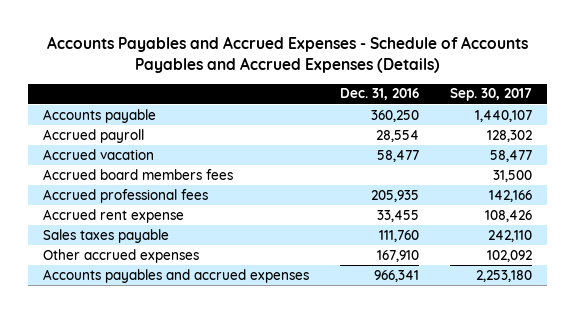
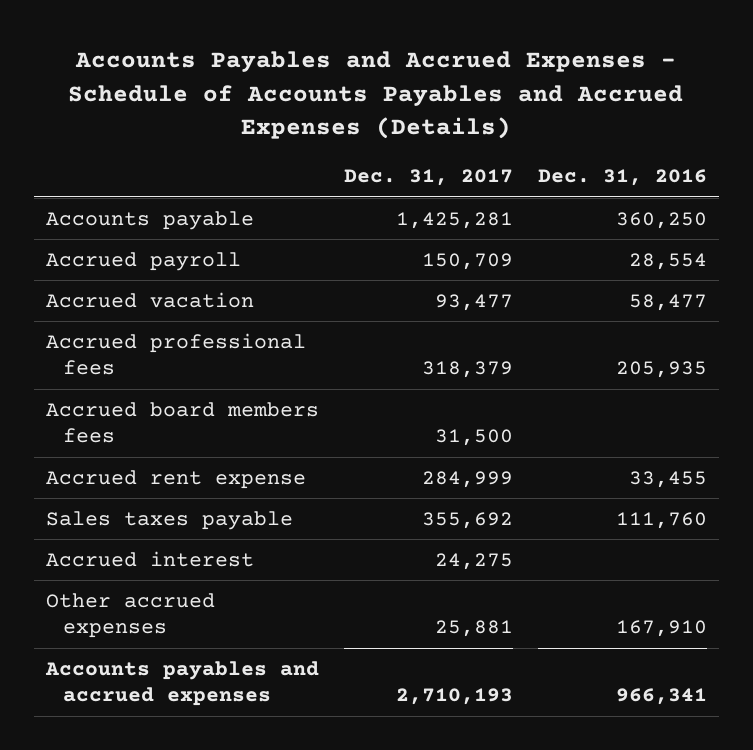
- | Dec. 31, 2016 | Sep. 30, 2017
+ | Dec. 31, 2017 | Dec. 31, 2016
moved down: Accrued board members fees | 31,500 |
+ Accrued interest | 24,275 |

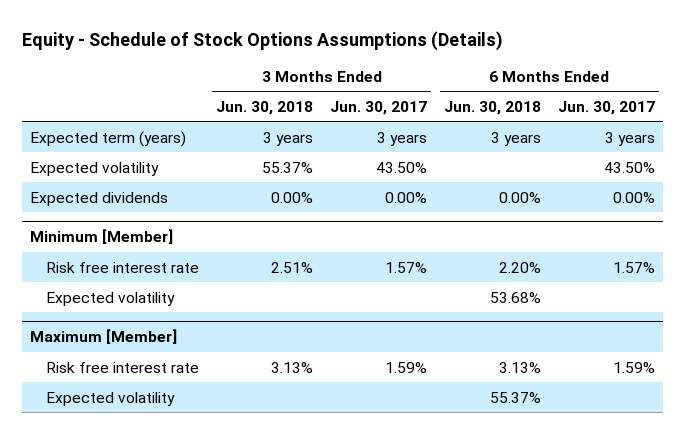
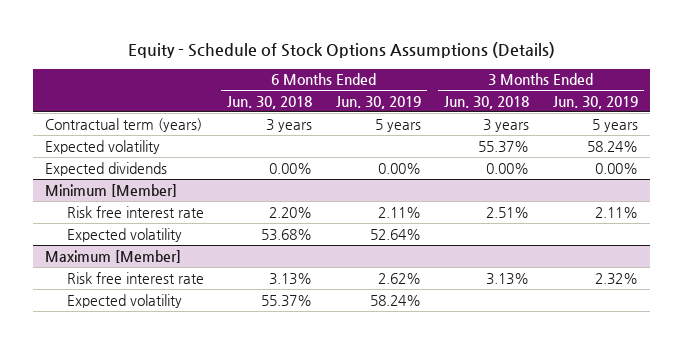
- | 3 Months Ended Jun. 30, 2018 | 3 Months Ended Jun. 30, 2017 | 6 Months Ended Jun. 30, 2018 | 6 Months Ended Jun. 30, 2017
+ | 6 Months Ended Jun. 30, 2018 | 6 Months Ended Jun. 30, 2019 | 3 Months Ended Jun. 30, 2018 | 3 Months Ended Jun. 30, 2019
- Expected term (years) | 3 years | 3 years | 3 years | 3 years
+ Contractual term (years) | 3 years | 5 years | 3 years | 5 years

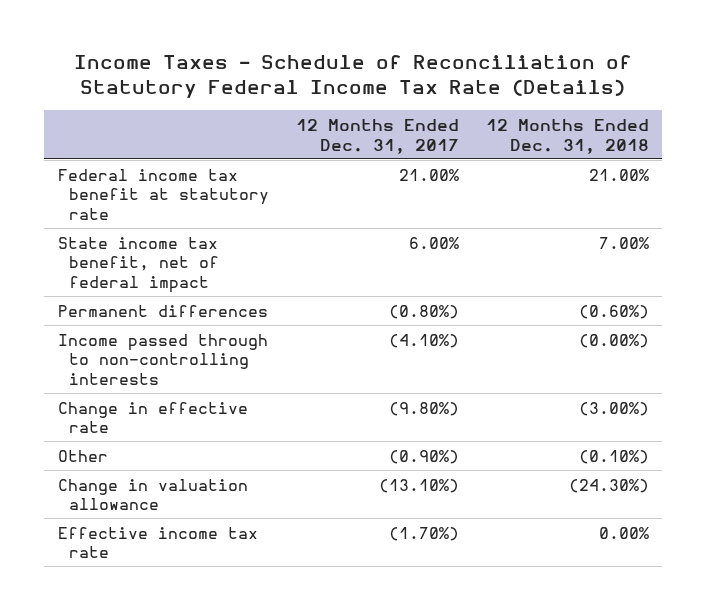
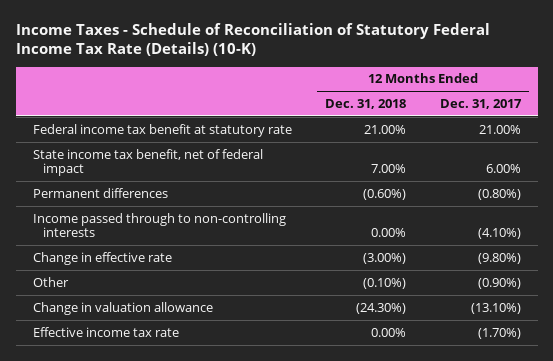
- Income Taxes - Schedule of Reconciliation of Statutory Federal Income Tax Rate (Details)
+ Income Taxes - Schedule of Reconciliation of Statutory Federal Income Tax Rate (Details) (10-K)
- | 12 Months Ended Dec. 31, 2017 | 12 Months Ended Dec. 31, 2018
+ | 12 Months Ended Dec. 31, 2018 | 12 Months Ended Dec. 31, 2017
- Income passed through to non-controlling interests | (4.10%) | (0.00%)
+ Income passed through to non-controlling interests | 0.00% | (4.10%)

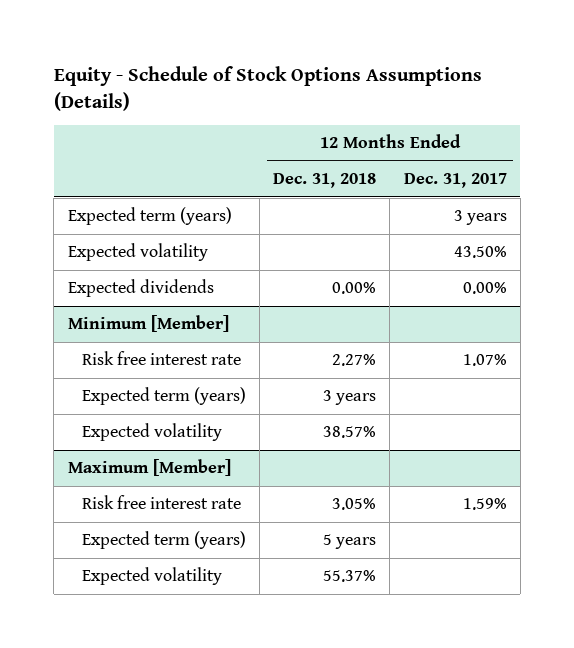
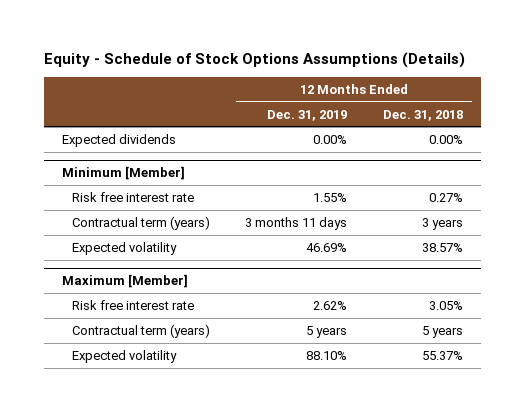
- | 12 Months Ended Dec. 31, 2018 | 12 Months Ended Dec. 31, 2017
+ | 12 Months Ended Dec. 31, 2019 | 12 Months Ended Dec. 31, 2018
- Expected term (years) | | 3 years
- Expected volatility | | 43.50%
@ Minimum [Member]
- Risk free interest rate | 2.27% | 1.07%
- Expected term (years) | 3 years |
+ Risk free interest rate | 1.55% | 0.27%
+ Contractual term (years) | 3 months 11 days | 3 years
@ Maximum [Member]
- Expected term (years) | 5 years |
+ Contractual term (years) | 5 years | 5 years

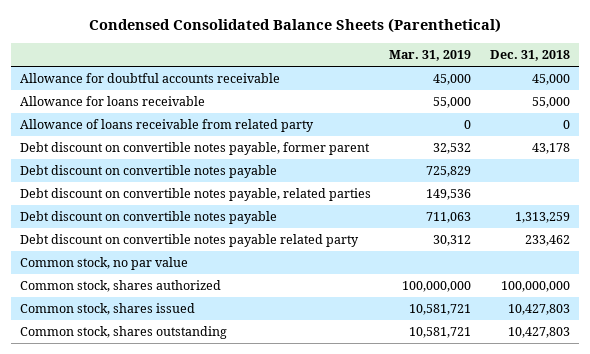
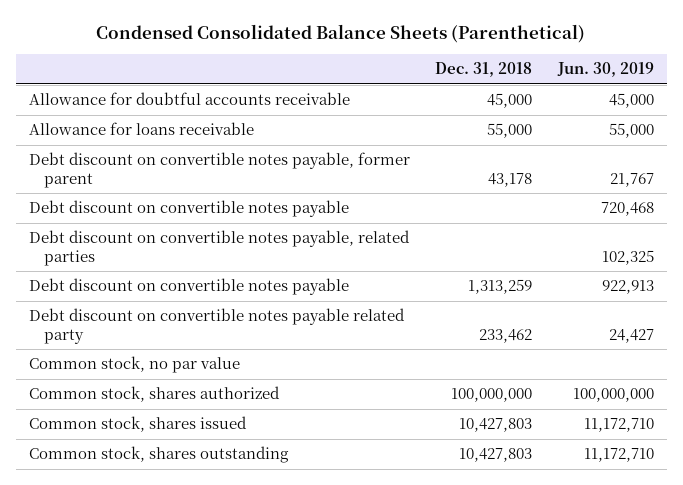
- | Mar. 31, 2019 | Dec. 31, 2018
+ | Dec. 31, 2018 | Jun. 30, 2019
- Allowance of loans receivable from related party | 0 | 0

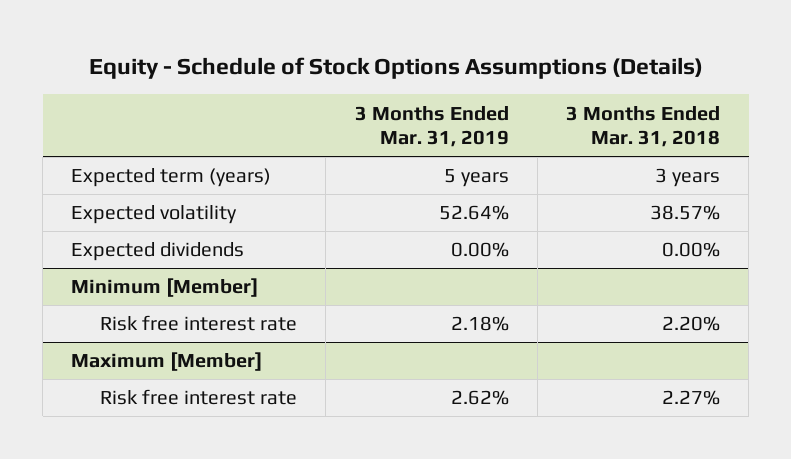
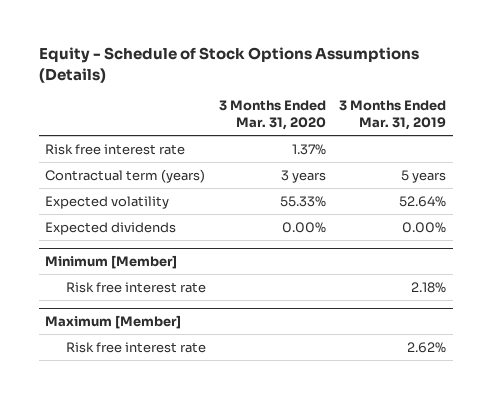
- | 3 Months Ended Mar. 31, 2019 | 3 Months Ended Mar. 31, 2018
+ | 3 Months Ended Mar. 31, 2020 | 3 Months Ended Mar. 31, 2019
- Expected term (years) | 5 years | 3 years
+ Risk free interest rate | 1.37% |
+ Contractual term (years) | 3 years | 5 years

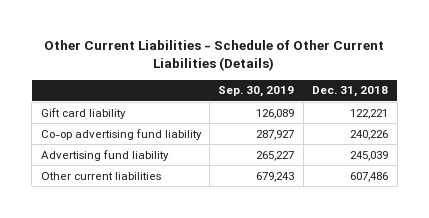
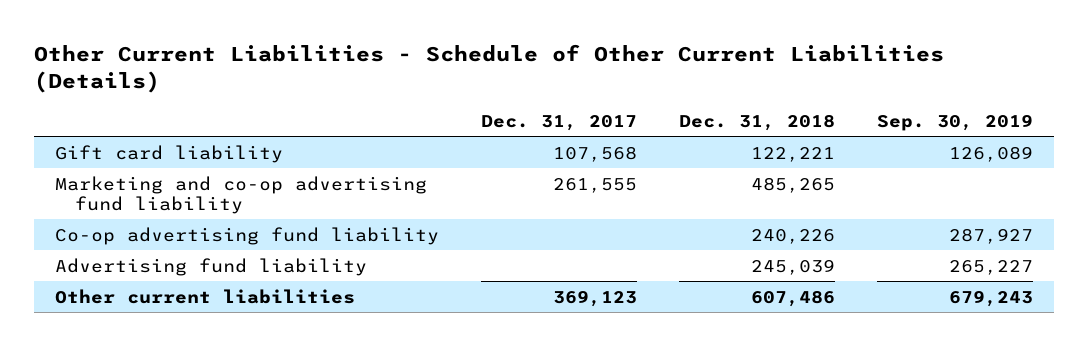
- | Sep. 30, 2019 | Dec. 31, 2018
+ | Dec. 31, 2017 | Dec. 31, 2018 | Sep. 30, 2019
+ Marketing and co-op advertising fund liability | 261,555 | 485,265 |

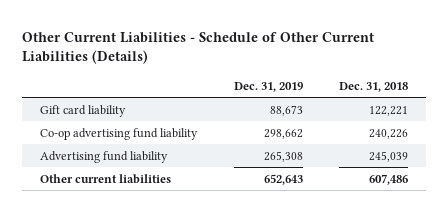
- | Dec. 31, 2017 | Dec. 31, 2018 | Sep. 30, 2019
+ | Dec. 31, 2019 | Dec. 31, 2018
- Marketing and co-op advertising fund liability | 261,555 | 485,265 |

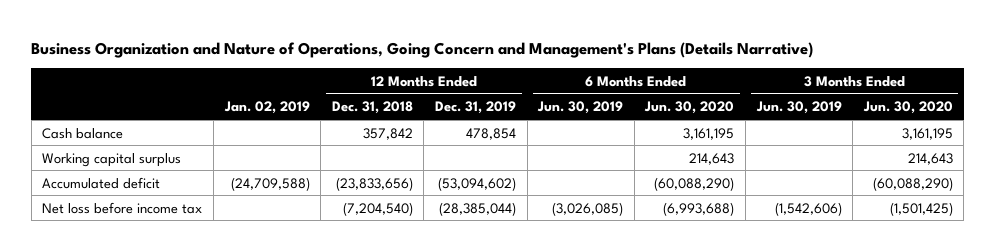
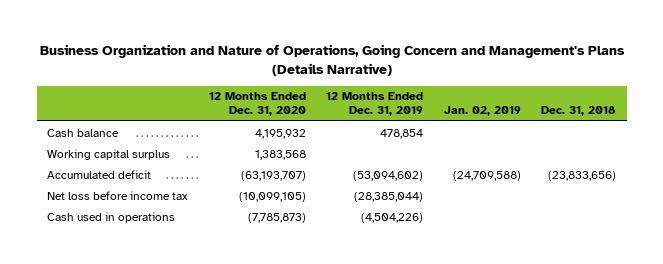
- | Jan. 02, 2019 | 12 Months Ended Dec. 31, 2018 | 12 Months Ended Dec. 31, 2019 | 6 Months Ended Jun. 30, 2019 | 6 Months Ended Jun. 30, 2020 | 3 Months Ended Jun. 30, 2019 | 3 Months Ended Jun. 30, 2020
+ | 12 Months Ended Dec. 31, 2020 | 12 Months Ended Dec. 31, 2019 | Jan. 02, 2019 | Dec. 31, 2018
+ Cash used in operations | (7,785,873) | (4,504,226) | |

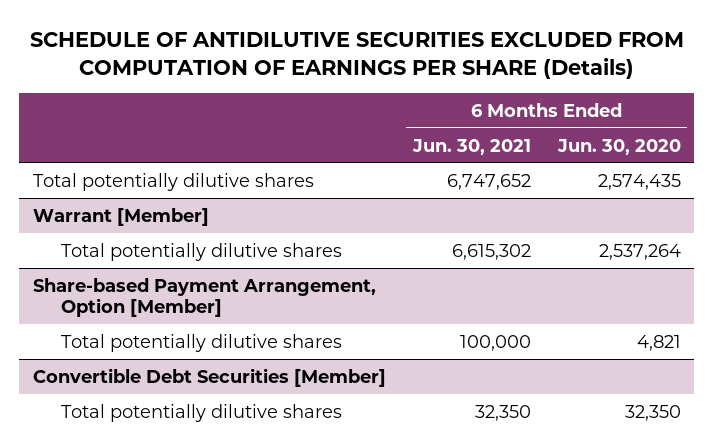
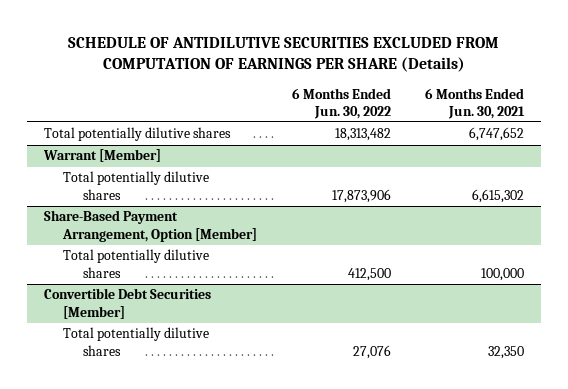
- | 6 Months Ended Jun. 30, 2021 | 6 Months Ended Jun. 30, 2020
+ | 6 Months Ended Jun. 30, 2022 | 6 Months Ended Jun. 30, 2021
- Share-based Payment Arrangement, Option [Member]
+ Share-Based Payment Arrangement, Option [Member]

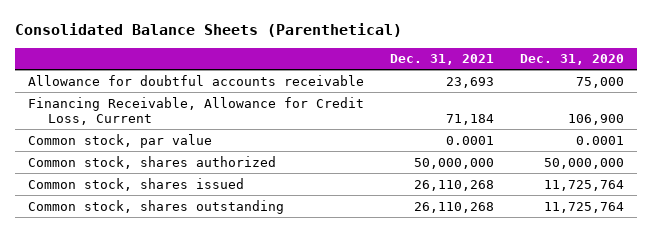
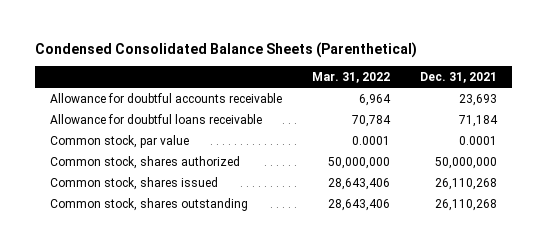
- Consolidated Balance Sheets (Parenthetical)
+ Condensed Consolidated Balance Sheets (Parenthetical)
- | Dec. 31, 2021 | Dec. 31, 2020
+ | Mar. 31, 2022 | Dec. 31, 2021
- Financing Receivable, Allowance for Credit Loss, Current | 71,184 | 106,900
+ Allowance for doubtful loans receivable | 70,784 | 71,184

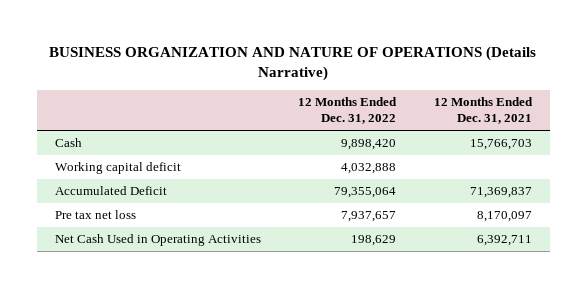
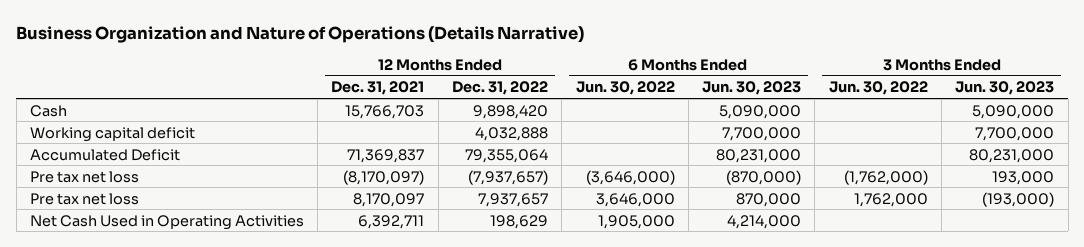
- BUSINESS ORGANIZATION AND NATURE OF OPERATIONS (Details Narrative)
+ Business Organization and Nature of Operations (Details Narrative)
- | 12 Months Ended Dec. 31, 2022 | 12 Months Ended Dec. 31, 2021
+ | 12 Months Ended Dec. 31, 2021 | 12 Months Ended Dec. 31, 2022 | 6 Months Ended Jun. 30, 2022 | 6 Months Ended Jun. 30, 2023 | 3 Months Ended Jun. 30, 2022 | 3 Months Ended Jun. 30, 2023
+ Pre tax net loss | (8,170,097) | (7,937,657) | (3,646,000) | (870,000) | (1,762,000) | 193,000

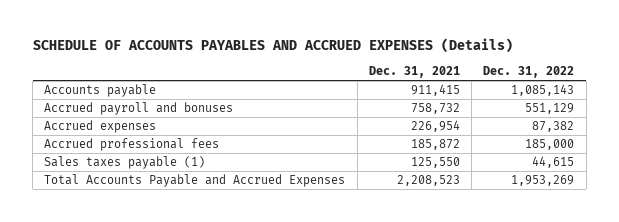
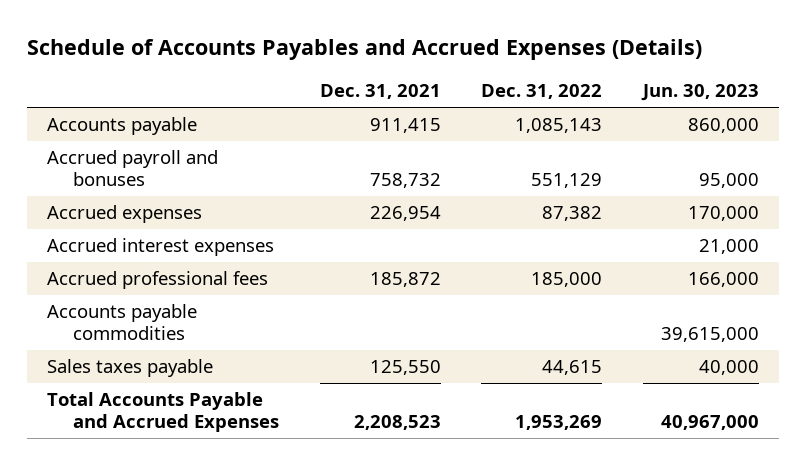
- SCHEDULE OF ACCOUNTS PAYABLES AND ACCRUED EXPENSES (Details)
+ Schedule of Accounts Payables and Accrued Expenses (Details)
- | Dec. 31, 2021 | Dec. 31, 2022
+ | Dec. 31, 2021 | Dec. 31, 2022 | Jun. 30, 2023
+ Accrued interest expenses | | | 21,000
- Sales taxes payable (1) | 125,550 | 44,615
+ Accounts payable commodities | | | 39,615,000
+ Sales taxes payable | 125,550 | 44,615 | 40,000

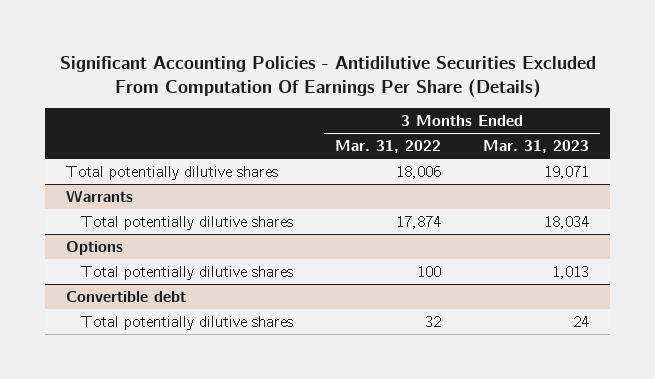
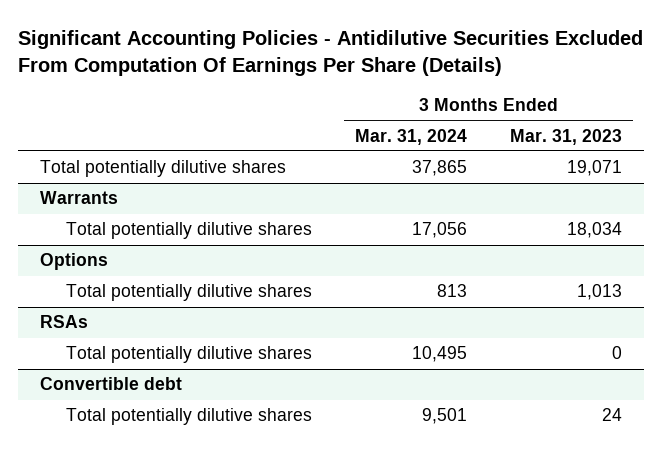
- | 3 Months Ended Mar. 31, 2022 | 3 Months Ended Mar. 31, 2023
+ | 3 Months Ended Mar. 31, 2024 | 3 Months Ended Mar. 31, 2023
+ RSAs
+ Total potentially dilutive shares | 10,495 | 0

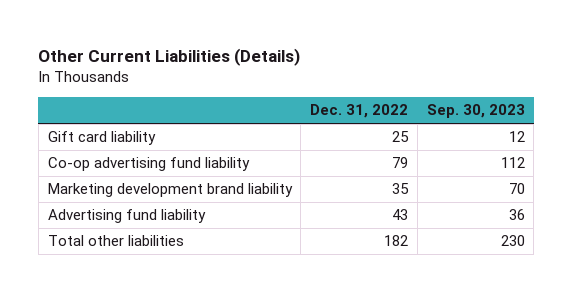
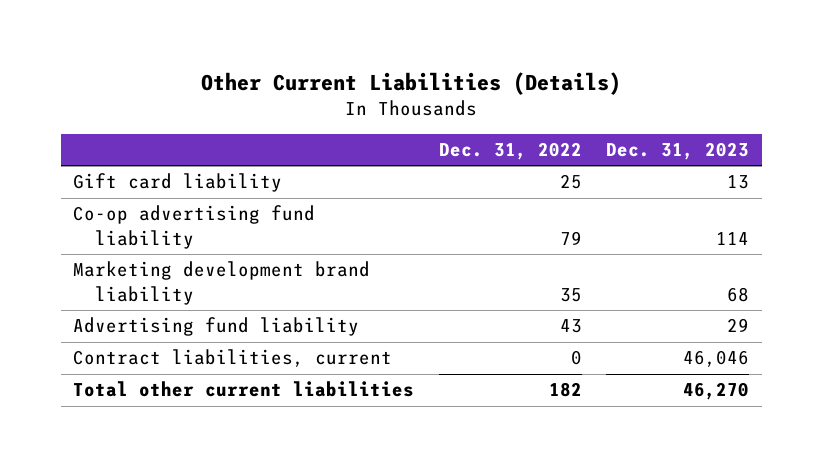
- | Dec. 31, 2022 | Sep. 30, 2023
+ | Dec. 31, 2022 | Dec. 31, 2023
- Total other liabilities | 182 | 230
+ Contract liabilities, current | 0 | 46,046
+ Total other current liabilities | 182 | 46,270

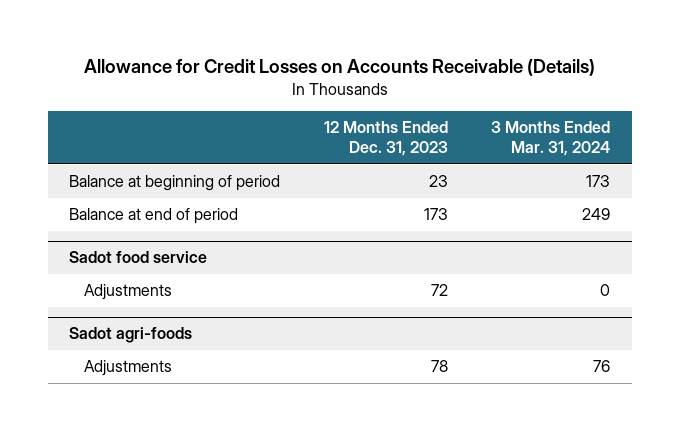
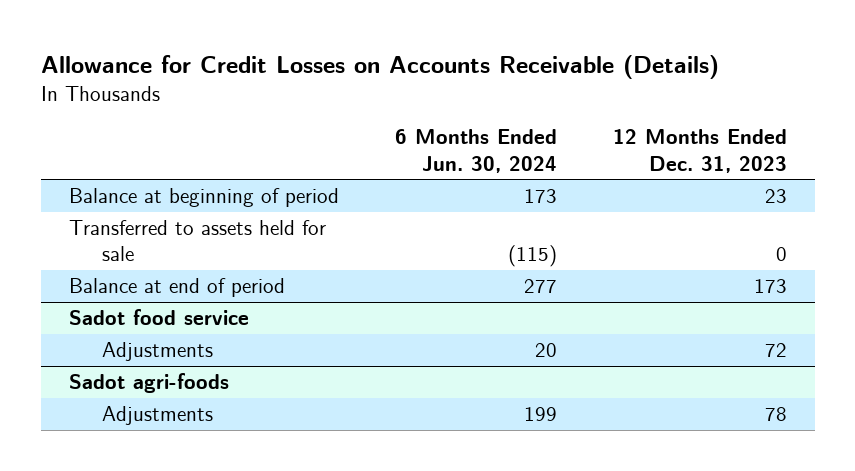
- | 12 Months Ended Dec. 31, 2023 | 3 Months Ended Mar. 31, 2024
+ | 6 Months Ended Jun. 30, 2024 | 12 Months Ended Dec. 31, 2023
+ Transferred to assets held for sale | (115) | 0

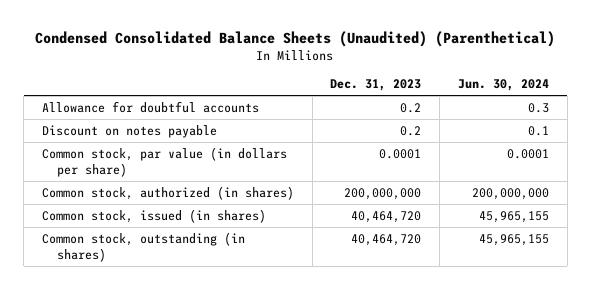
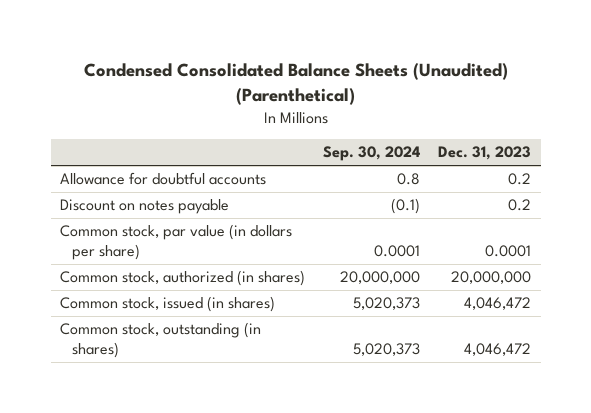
- | Dec. 31, 2023 | Jun. 30, 2024
+ | Sep. 30, 2024 | Dec. 31, 2023
- Common stock, authorized (in shares) | 200,000,000 | 200,000,000
- Common stock, issued (in shares) | 40,464,720 | 45,965,155
- Common stock, outstanding (in shares) | 40,464,720 | 45,965,155
+ Common stock, authorized (in shares) | 20,000,000 | 20,000,000
+ Common stock, issued (in shares) | 5,020,373 | 4,046,472
+ Common stock, outstanding (in shares) | 5,020,373 | 4,046,472

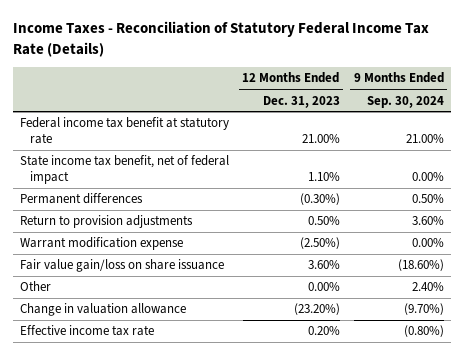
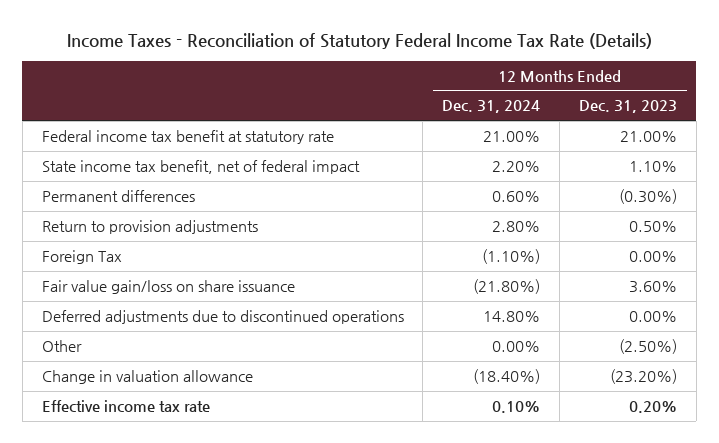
- | 12 Months Ended Dec. 31, 2023 | 9 Months Ended Sep. 30, 2024
+ | 12 Months Ended Dec. 31, 2024 | 12 Months Ended Dec. 31, 2023
- Warrant modification expense | (2.50%) | 0.00%
+ Foreign Tax | (1.10%) | 0.00%
- Other | 0.00% | 2.40%
+ Deferred adjustments due to discontinued operations | 14.80% | 0.00%
+ Other | 0.00% | (2.50%)

